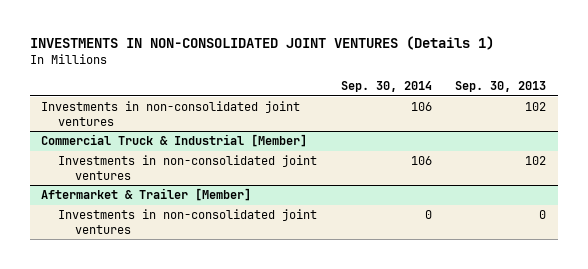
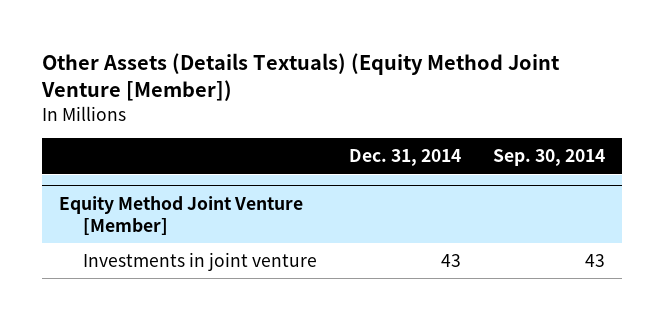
- INVESTMENTS IN NON-CONSOLIDATED JOINT VENTURES (Details 1)
+ Other Assets (Details Textuals) (Equity Method Joint Venture [Member])
- | Sep. 30, 2014 | Sep. 30, 2013
+ | Dec. 31, 2014 | Sep. 30, 2014
- Investments in non-consolidated joint ventures | 106 | 102
- Commercial Truck & Industrial [Member]
- Investments in non-consolidated joint ventures | 106 | 102
- Aftermarket & Trailer [Member]
- Investments in non-consolidated joint ventures | 0 | 0
+ Equity Method Joint Venture [Member]
+ Investments in joint venture | 43 | 43

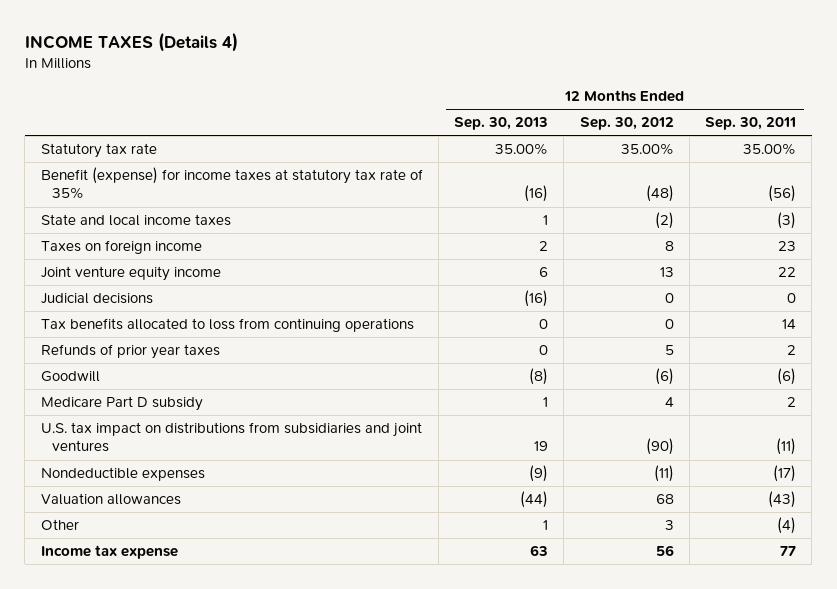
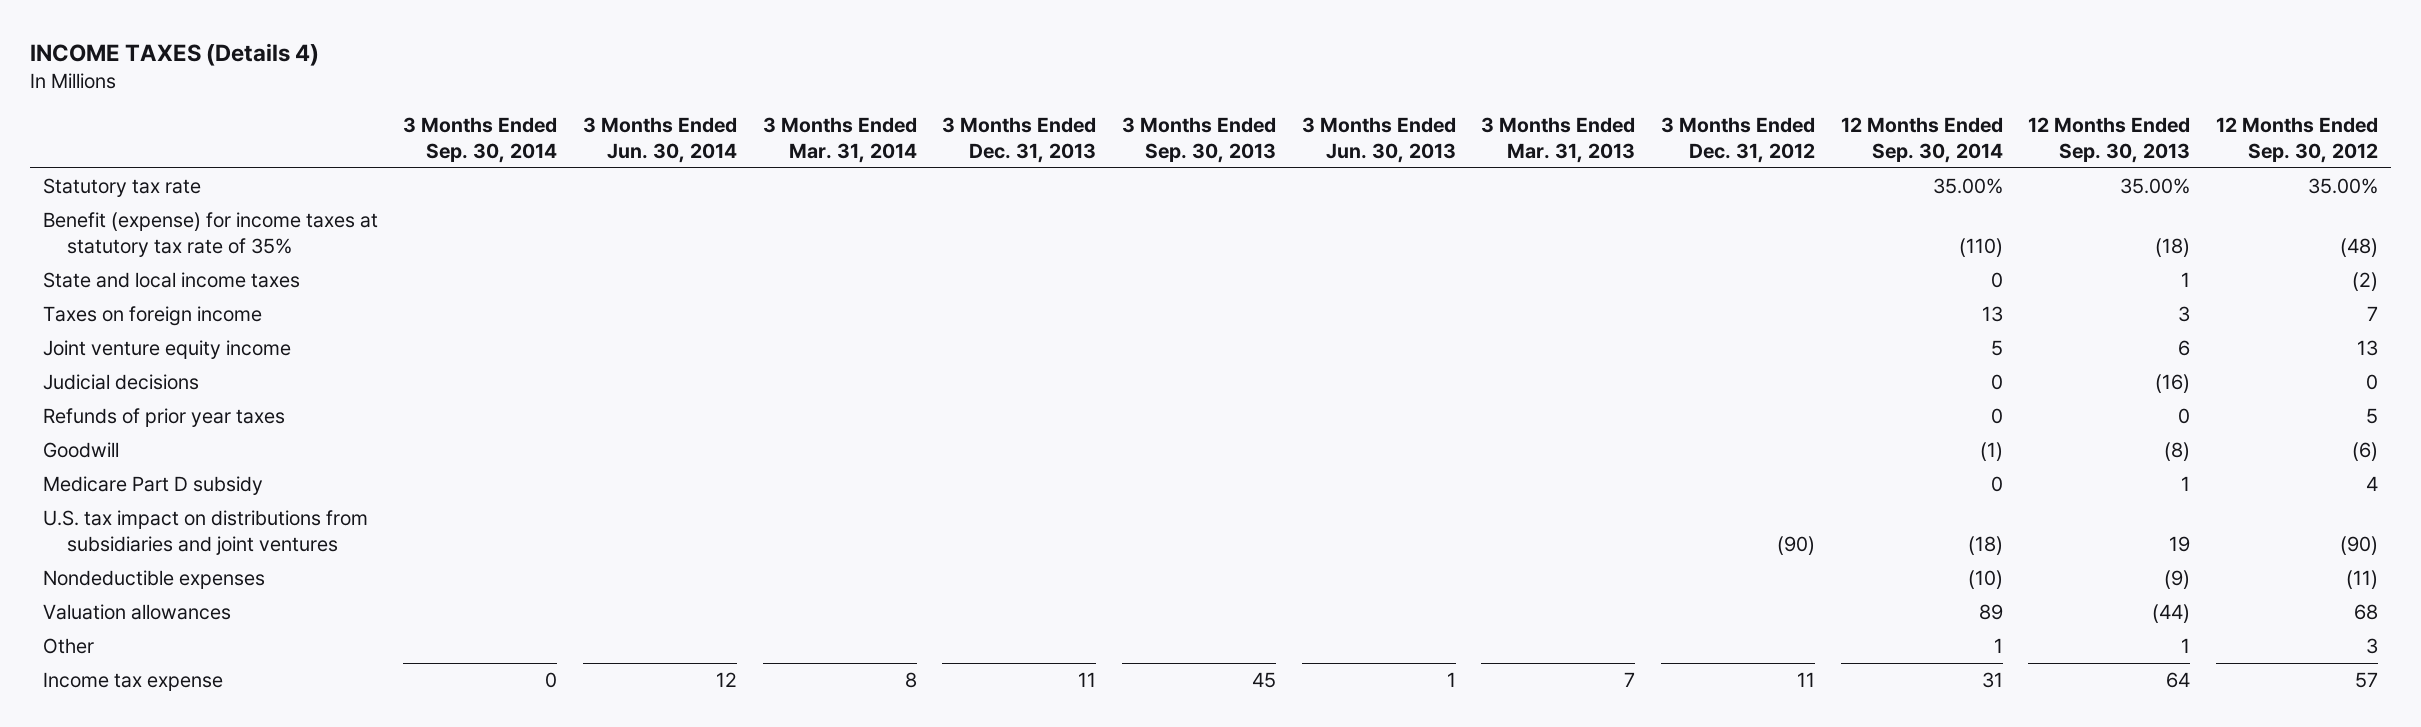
- | 12 Months Ended Sep. 30, 2013 | 12 Months Ended Sep. 30, 2012 | 12 Months Ended Sep. 30, 2011
+ | 3 Months Ended Sep. 30, 2014 | 3 Months Ended Jun. 30, 2014 | 3 Months Ended Mar. 31, 2014 | 3 Months Ended Dec. 31, 2013 | 3 Months Ended Sep. 30, 2013 | 3 Months Ended Jun. 30, 2013 | 3 Months Ended Mar. 31, 2013 | 3 Months Ended Dec. 31, 2012 | 12 Months Ended Sep. 30, 2014 | 12 Months Ended Sep. 30, 2013 | 12 Months Ended Sep. 30, 2012
- Benefit (expense) for income taxes at statutory tax rate of 35% | (16) | (48) | (56)
+ Benefit (expense) for income taxes at statutory tax rate of 35% | | | | | | | | | (110) | (18) | (48)
- Taxes on foreign income | 2 | 8 | 23
+ Taxes on foreign income | | | | | | | | | 13 | 3 | 7
- Tax benefits allocated to loss from continuing operations | 0 | 0 | 14
- Income tax expense | 63 | 56 | 77
+ Income tax expense | 0 | 12 | 8 | 11 | 45 | 1 | 7 | 11 | 31 | 64 | 57

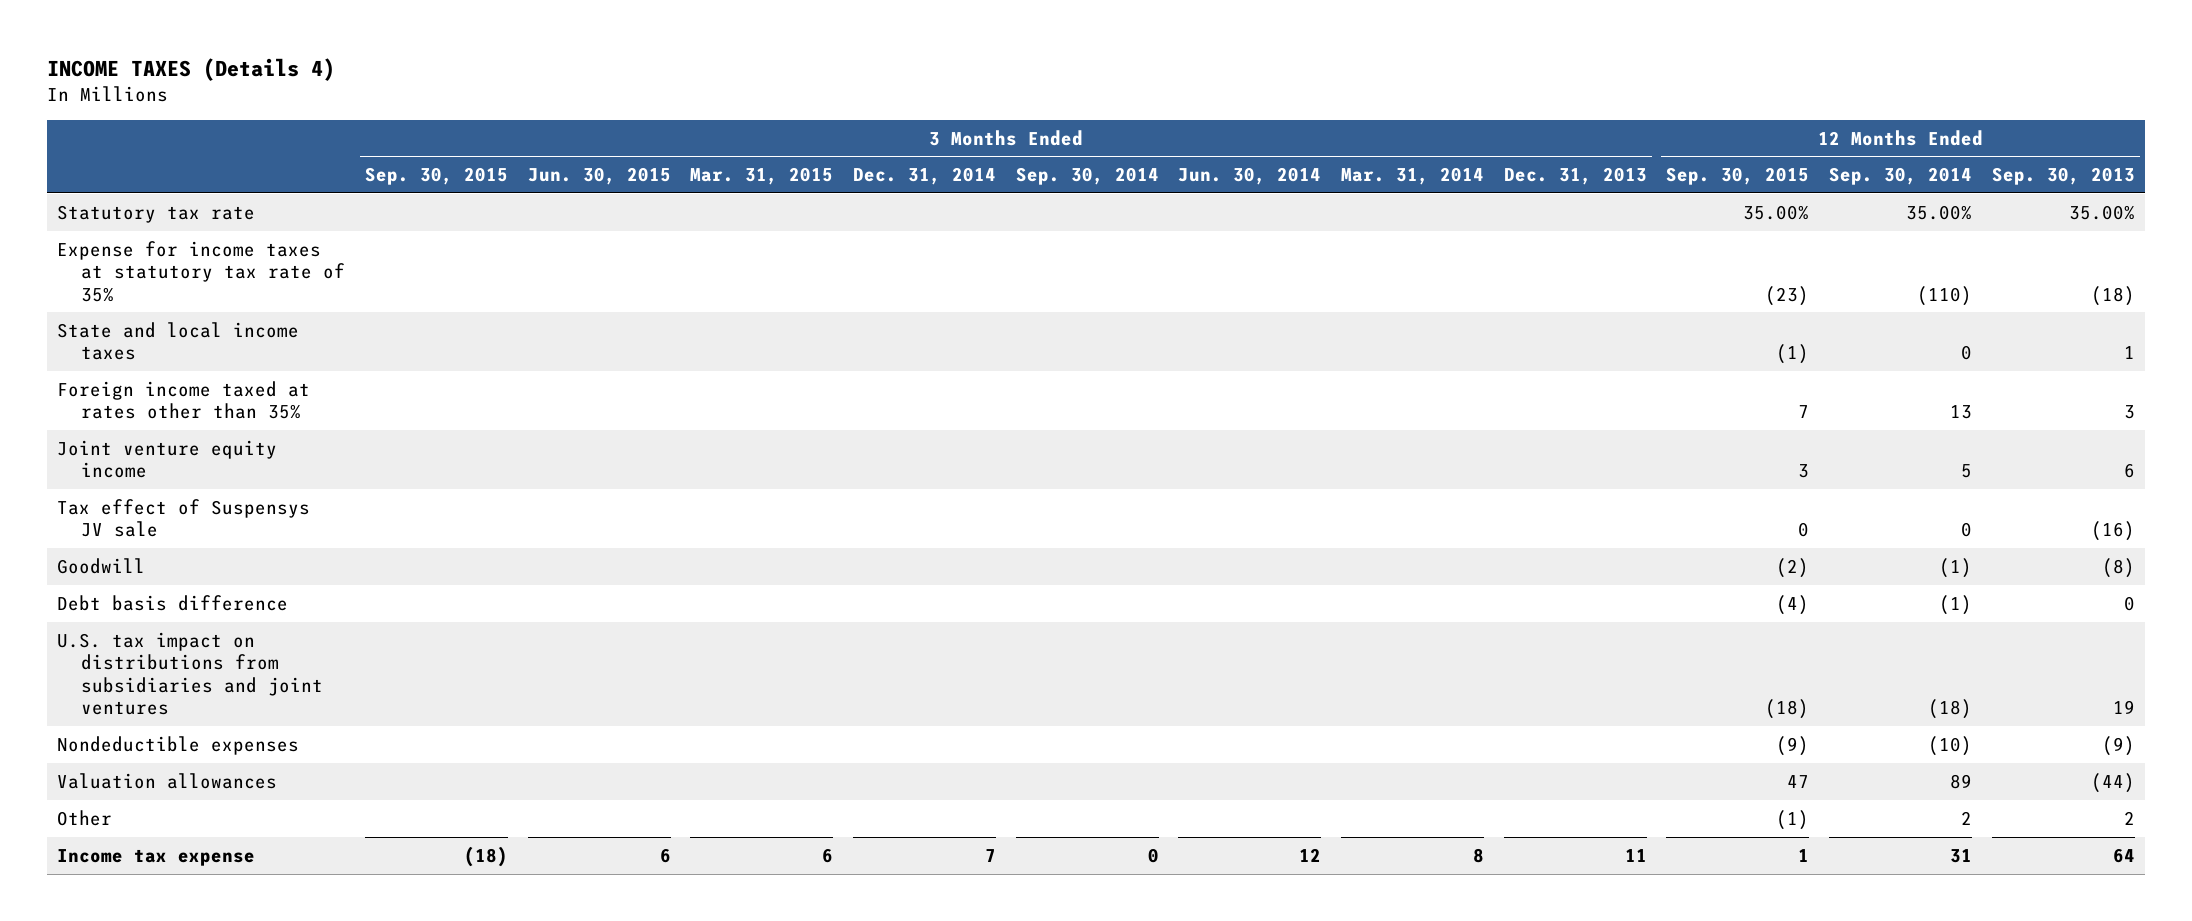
- | 3 Months Ended Sep. 30, 2014 | 3 Months Ended Jun. 30, 2014 | 3 Months Ended Mar. 31, 2014 | 3 Months Ended Dec. 31, 2013 | 3 Months Ended Sep. 30, 2013 | 3 Months Ended Jun. 30, 2013 | 3 Months Ended Mar. 31, 2013 | 3 Months Ended Dec. 31, 2012 | 12 Months Ended Sep. 30, 2014 | 12 Months Ended Sep. 30, 2013 | 12 Months Ended Sep. 30, 2012
+ | 3 Months Ended Sep. 30, 2015 | 3 Months Ended Jun. 30, 2015 | 3 Months Ended Mar. 31, 2015 | 3 Months Ended Dec. 31, 2014 | 3 Months Ended Sep. 30, 2014 | 3 Months Ended Jun. 30, 2014 | 3 Months Ended Mar. 31, 2014 | 3 Months Ended Dec. 31, 2013 | 12 Months Ended Sep. 30, 2015 | 12 Months Ended Sep. 30, 2014 | 12 Months Ended Sep. 30, 2013
- Benefit (expense) for income taxes at statutory tax rate of 35% | | | | | | | | | (110) | (18) | (48)
+ Expense for income taxes at statutory tax rate of 35% | | | | | | | | | (23) | (110) | (18)
- Taxes on foreign income | | | | | | | | | 13 | 3 | 7
+ Foreign income taxed at rates other than 35% | | | | | | | | | 7 | 13 | 3
- Judicial decisions | | | | | | | | | 0 | (16) | 0
- Refunds of prior year taxes | | | | | | | | | 0 | 0 | 5
+ Tax effect of Suspensys JV sale | | | | | | | | | 0 | 0 | (16)
- Medicare Part D subsidy | | | | | | | | | 0 | 1 | 4
+ Debt basis difference | | | | | | | | | (4) | (1) | 0
- Other | | | | | | | | | 1 | 1 | 3
+ Other | | | | | | | | | (1) | 2 | 2

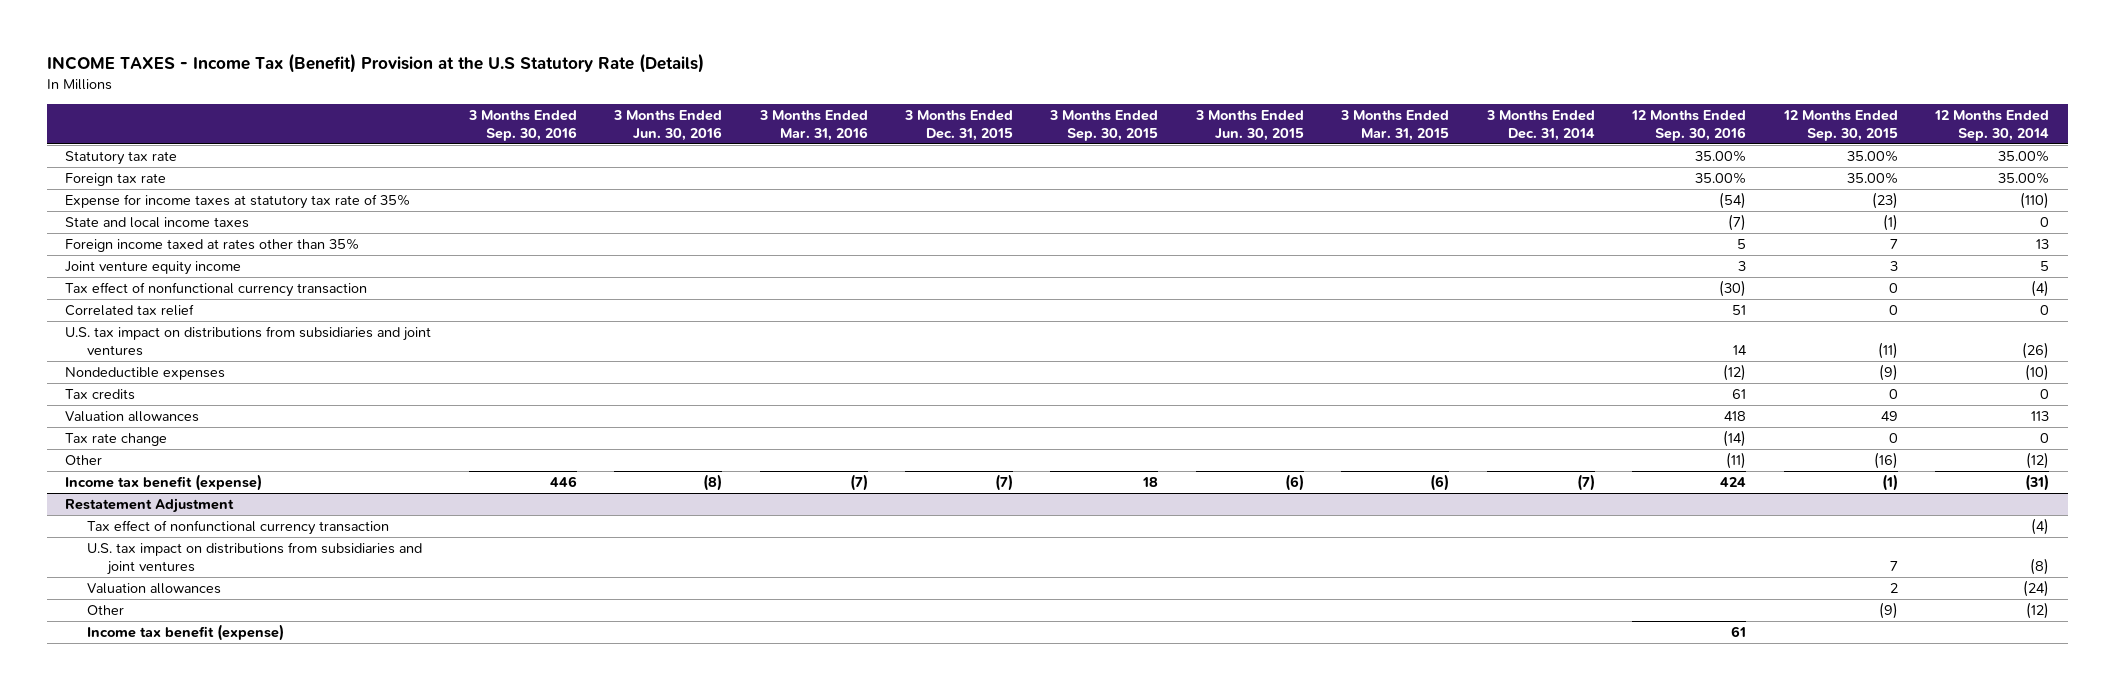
- INCOME TAXES (Details 4)
+ INCOME TAXES - Income Tax (Benefit) Provision at the U.S Statutory Rate (Details)
- | 3 Months Ended Sep. 30, 2015 | 3 Months Ended Jun. 30, 2015 | 3 Months Ended Mar. 31, 2015 | 3 Months Ended Dec. 31, 2014 | 3 Months Ended Sep. 30, 2014 | 3 Months Ended Jun. 30, 2014 | 3 Months Ended Mar. 31, 2014 | 3 Months Ended Dec. 31, 2013 | 12 Months Ended Sep. 30, 2015 | 12 Months Ended Sep. 30, 2014 | 12 Months Ended Sep. 30, 2013
+ | 3 Months Ended Sep. 30, 2016 | 3 Months Ended Jun. 30, 2016 | 3 Months Ended Mar. 31, 2016 | 3 Months Ended Dec. 31, 2015 | 3 Months Ended Sep. 30, 2015 | 3 Months Ended Jun. 30, 2015 | 3 Months Ended Mar. 31, 2015 | 3 Months Ended Dec. 31, 2014 | 12 Months Ended Sep. 30, 2016 | 12 Months Ended Sep. 30, 2015 | 12 Months Ended Sep. 30, 2014
+ Foreign tax rate | | | | | | | | | 35.00% | 35.00% | 35.00%
- Tax effect of Suspensys JV sale | | | | | | | | | 0 | 0 | (16)
- Goodwill | | | | | | | | | (2) | (1) | (8)
- Debt basis difference | | | | | | | | | (4) | (1) | 0
- U.S. tax impact on distributions from subsidiaries and joint ventures | | | | | | | | | (18) | (18) | 19
+ Tax effect of nonfunctional currency transaction | | | | | | | | | (30) | 0 | (4)
+ Correlated tax relief | | | | | | | | | 51 | 0 | 0
+ U.S. tax impact on distributions from subsidiaries and joint ventures | | | | | | | | | 14 | (11) | (26)
- Valuation allowances | | | | | | | | | 47 | 89 | (44)
- Other | | | | | | | | | (1) | 2 | 2
- Income tax expense | (18) | 6 | 6 | 7 | 0 | 12 | 8 | 11 | 1 | 31 | 64
+ Tax credits | | | | | | | | | 61 | 0 | 0
+ Valuation allowances | | | | | | | | | 418 | 49 | 113
+ Tax rate change | | | | | | | | | (14) | 0 | 0
+ Other | | | | | | | | | (11) | (16) | (12)
+ Income tax benefit (expense) | 446 | (8) | (7) | (7) | 18 | (6) | (6) | (7) | 424 | (1) | (31)
+ Restatement Adjustment
+ Tax effect of nonfunctional currency transaction | | | | | | | | | | | (4)
+ U.S. tax impact on distributions from subsidiaries and joint ventures | | | | | | | | | | 7 | (8)
+ Valuation allowances | | | | | | | | | | 2 | (24)
+ Other | | | | | | | | | | (9) | (12)
+ Income tax benefit (expense) | | | | | | | | | 61 | |

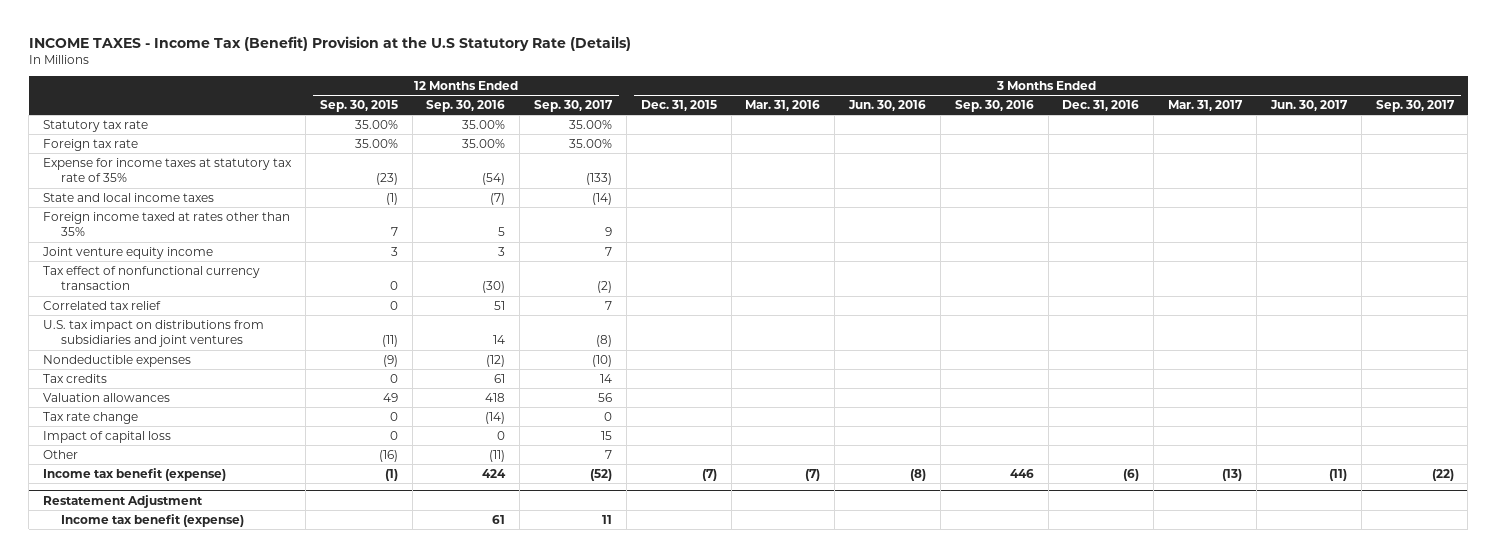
- | 3 Months Ended Sep. 30, 2016 | 3 Months Ended Jun. 30, 2016 | 3 Months Ended Mar. 31, 2016 | 3 Months Ended Dec. 31, 2015 | 3 Months Ended Sep. 30, 2015 | 3 Months Ended Jun. 30, 2015 | 3 Months Ended Mar. 31, 2015 | 3 Months Ended Dec. 31, 2014 | 12 Months Ended Sep. 30, 2016 | 12 Months Ended Sep. 30, 2015 | 12 Months Ended Sep. 30, 2014
+ | 12 Months Ended Sep. 30, 2015 | 12 Months Ended Sep. 30, 2016 | 12 Months Ended Sep. 30, 2017 | 3 Months Ended Dec. 31, 2015 | 3 Months Ended Mar. 31, 2016 | 3 Months Ended Jun. 30, 2016 | 3 Months Ended Sep. 30, 2016 | 3 Months Ended Dec. 31, 2016 | 3 Months Ended Mar. 31, 2017 | 3 Months Ended Jun. 30, 2017 | 3 Months Ended Sep. 30, 2017
+ Impact of capital loss | 0 | 0 | 15 | | | | | | | |
@ Restatement Adjustment
- Tax effect of nonfunctional currency transaction | | | | | | | | | | | (4)
- U.S. tax impact on distributions from subsidiaries and joint ventures | | | | | | | | | | 7 | (8)
- Valuation allowances | | | | | | | | | | 2 | (24)
- Other | | | | | | | | | | (9) | (12)

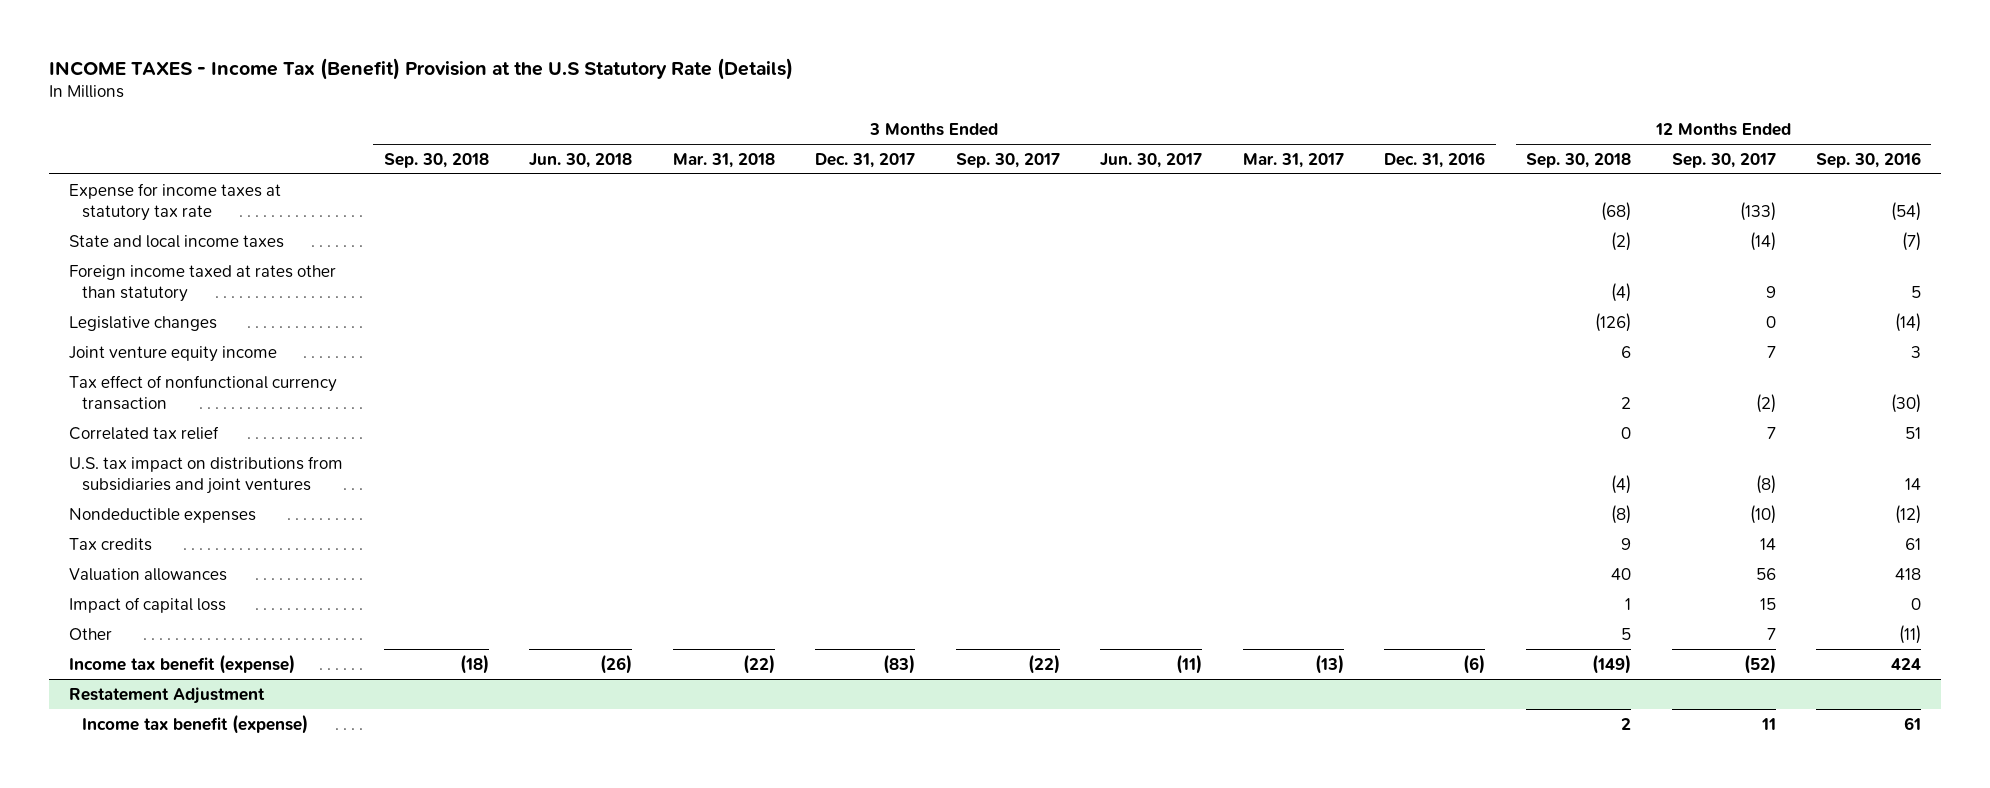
- | 12 Months Ended Sep. 30, 2015 | 12 Months Ended Sep. 30, 2016 | 12 Months Ended Sep. 30, 2017 | 3 Months Ended Dec. 31, 2015 | 3 Months Ended Mar. 31, 2016 | 3 Months Ended Jun. 30, 2016 | 3 Months Ended Sep. 30, 2016 | 3 Months Ended Dec. 31, 2016 | 3 Months Ended Mar. 31, 2017 | 3 Months Ended Jun. 30, 2017 | 3 Months Ended Sep. 30, 2017
+ | 3 Months Ended Sep. 30, 2018 | 3 Months Ended Jun. 30, 2018 | 3 Months Ended Mar. 31, 2018 | 3 Months Ended Dec. 31, 2017 | 3 Months Ended Sep. 30, 2017 | 3 Months Ended Jun. 30, 2017 | 3 Months Ended Mar. 31, 2017 | 3 Months Ended Dec. 31, 2016 | 12 Months Ended Sep. 30, 2018 | 12 Months Ended Sep. 30, 2017 | 12 Months Ended Sep. 30, 2016
- Statutory tax rate | 35.00% | 35.00% | 35.00% | | | | | | | |
- Foreign tax rate | 35.00% | 35.00% | 35.00% | | | | | | | |
- Expense for income taxes at statutory tax rate of 35% | (23) | (54) | (133) | | | | | | | |
+ Expense for income taxes at statutory tax rate | | | | | | | | | (68) | (133) | (54)
- Foreign income taxed at rates other than 35% | 7 | 5 | 9 | | | | | | | |
+ Foreign income taxed at rates other than statutory | | | | | | | | | (4) | 9 | 5
+ Legislative changes | | | | | | | | | (126) | 0 | (14)
- Tax rate change | 0 | (14) | 0 | | | | | | | |

